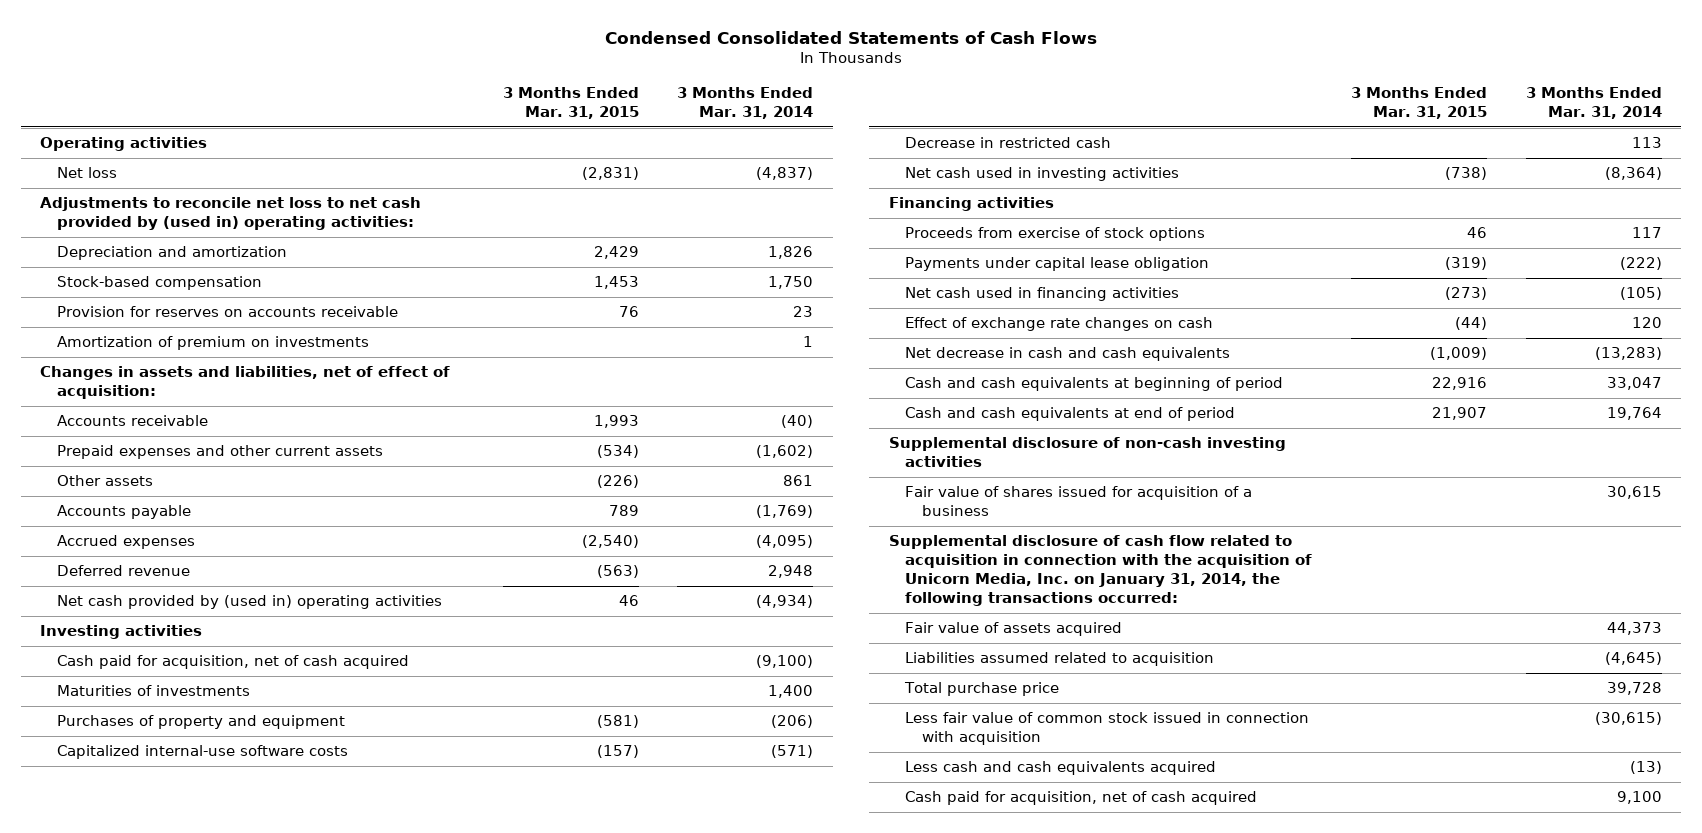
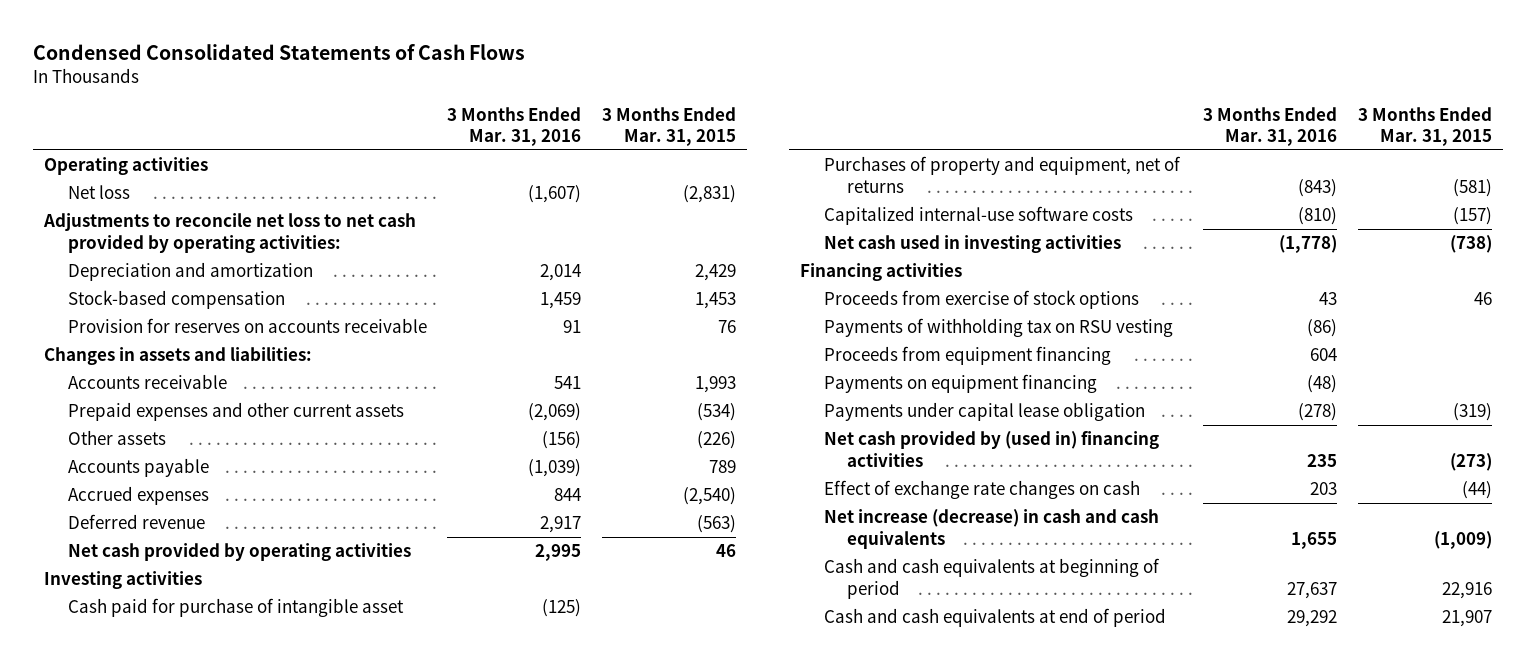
- | 3 Months Ended Mar. 31, 2015 | 3 Months Ended Mar. 31, 2014
+ | 3 Months Ended Mar. 31, 2016 | 3 Months Ended Mar. 31, 2015
- Adjustments to reconcile net loss to net cash provided by (used in) operating activities:
+ Adjustments to reconcile net loss to net cash provided by operating activities:
- Amortization of premium on investments | | 1
- Changes in assets and liabilities, net of effect of acquisition:
+ Changes in assets and liabilities:
- Net cash provided by (used in) operating activities | 46 | (4,934)
+ Net cash provided by operating activities | 2,995 | 46
- Cash paid for acquisition, net of cash acquired | | (9,100)
- Maturities of investments | | 1,400
- Purchases of property and equipment | (581) | (206)
+ Cash paid for purchase of intangible asset | (125) |
+ Purchases of property and equipment, net of returns | (843) | (581)
- Decrease in restricted cash | | 113
+ Payments of withholding tax on RSU vesting | (86) |
+ Proceeds from equipment financing | 604 |
+ Payments on equipment financing | (48) |
- Net cash used in financing activities | (273) | (105)
+ Net cash provided by (used in) financing activities | 235 | (273)
- Net decrease in cash and cash equivalents | (1,009) | (13,283)
+ Net increase (decrease) in cash and cash equivalents | 1,655 | (1,009)
- Supplemental disclosure of non-cash investing activities
- Fair value of shares issued for acquisition of a business | | 30,615
- Supplemental disclosure of cash flow related to acquisition in connection with the acquisition of Unicorn Media, Inc. on January 31, 2014, the following transactions occurred:
- Fair value of assets acquired | | 44,373
- Liabilities assumed related to acquisition | | (4,645)
- Total purchase price | | 39,728
- Less fair value of common stock issued in connection with acquisition | | (30,615)
- Less cash and cash equivalents acquired | | (13)
- Cash paid for acquisition, net of cash acquired | | 9,100

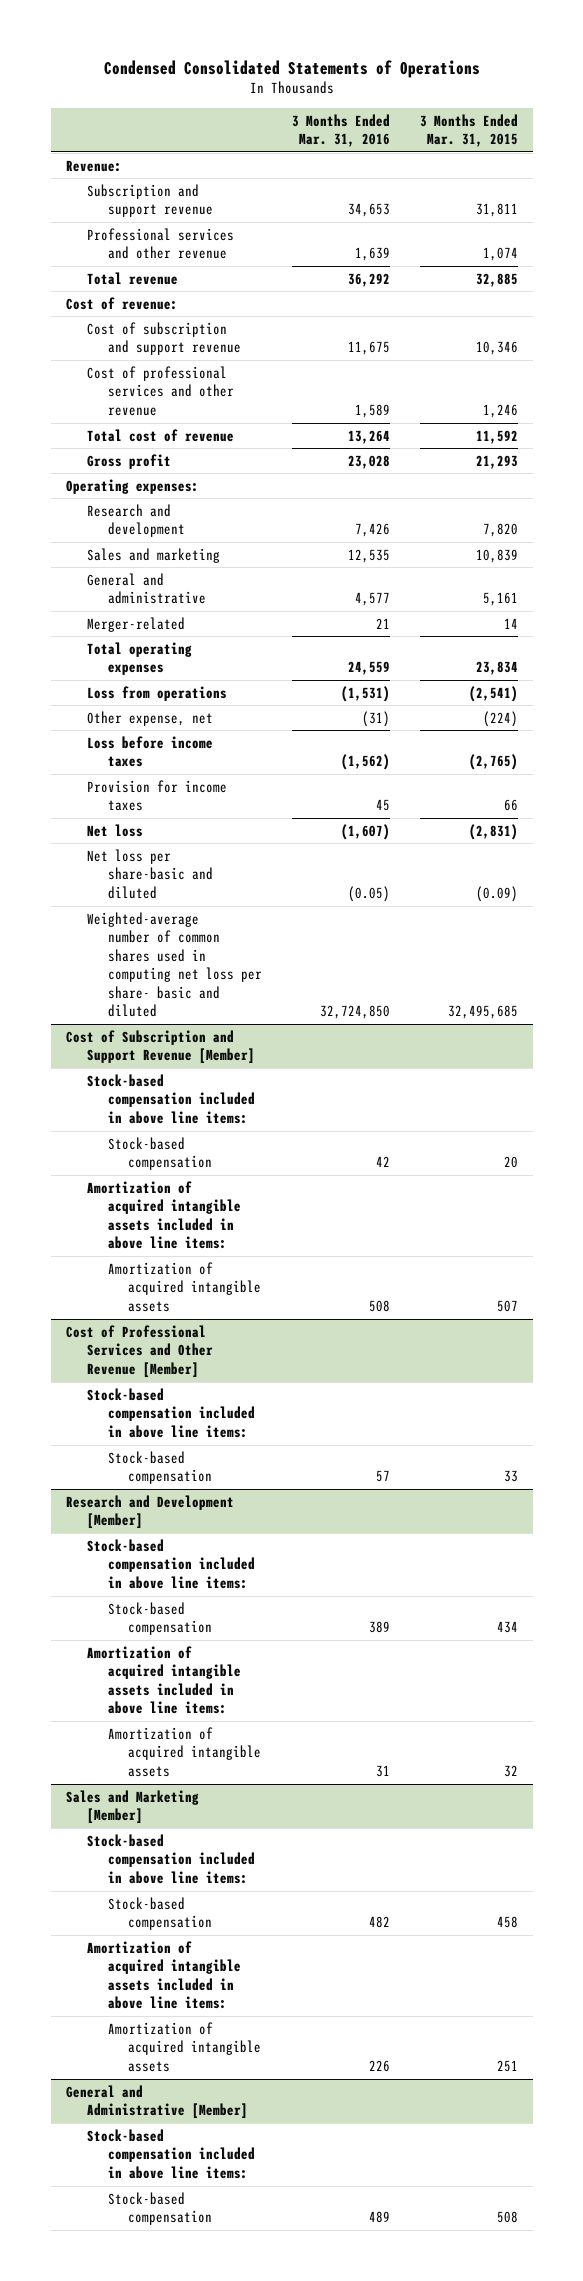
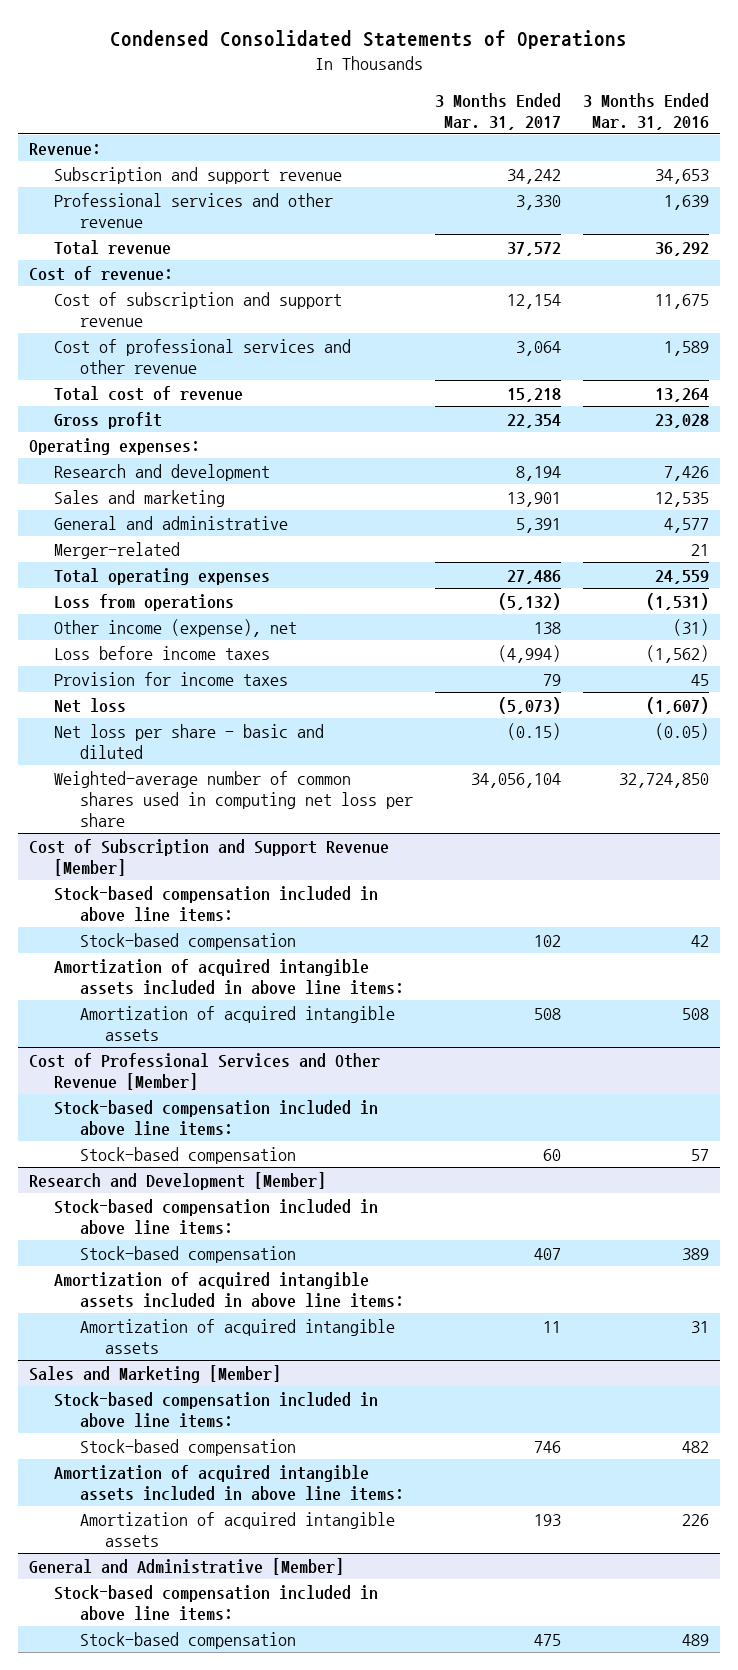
- | 3 Months Ended Mar. 31, 2016 | 3 Months Ended Mar. 31, 2015
+ | 3 Months Ended Mar. 31, 2017 | 3 Months Ended Mar. 31, 2016
- Other expense, net | (31) | (224)
+ Other income (expense), net | 138 | (31)
- Net loss per share-basic and diluted | (0.05) | (0.09)
- Weighted-average number of common shares used in computing net loss per share- basic and diluted | 32,724,850 | 32,495,685
+ Net loss per share - basic and diluted | (0.15) | (0.05)
+ Weighted-average number of common shares used in computing net loss per share | 34,056,104 | 32,724,850

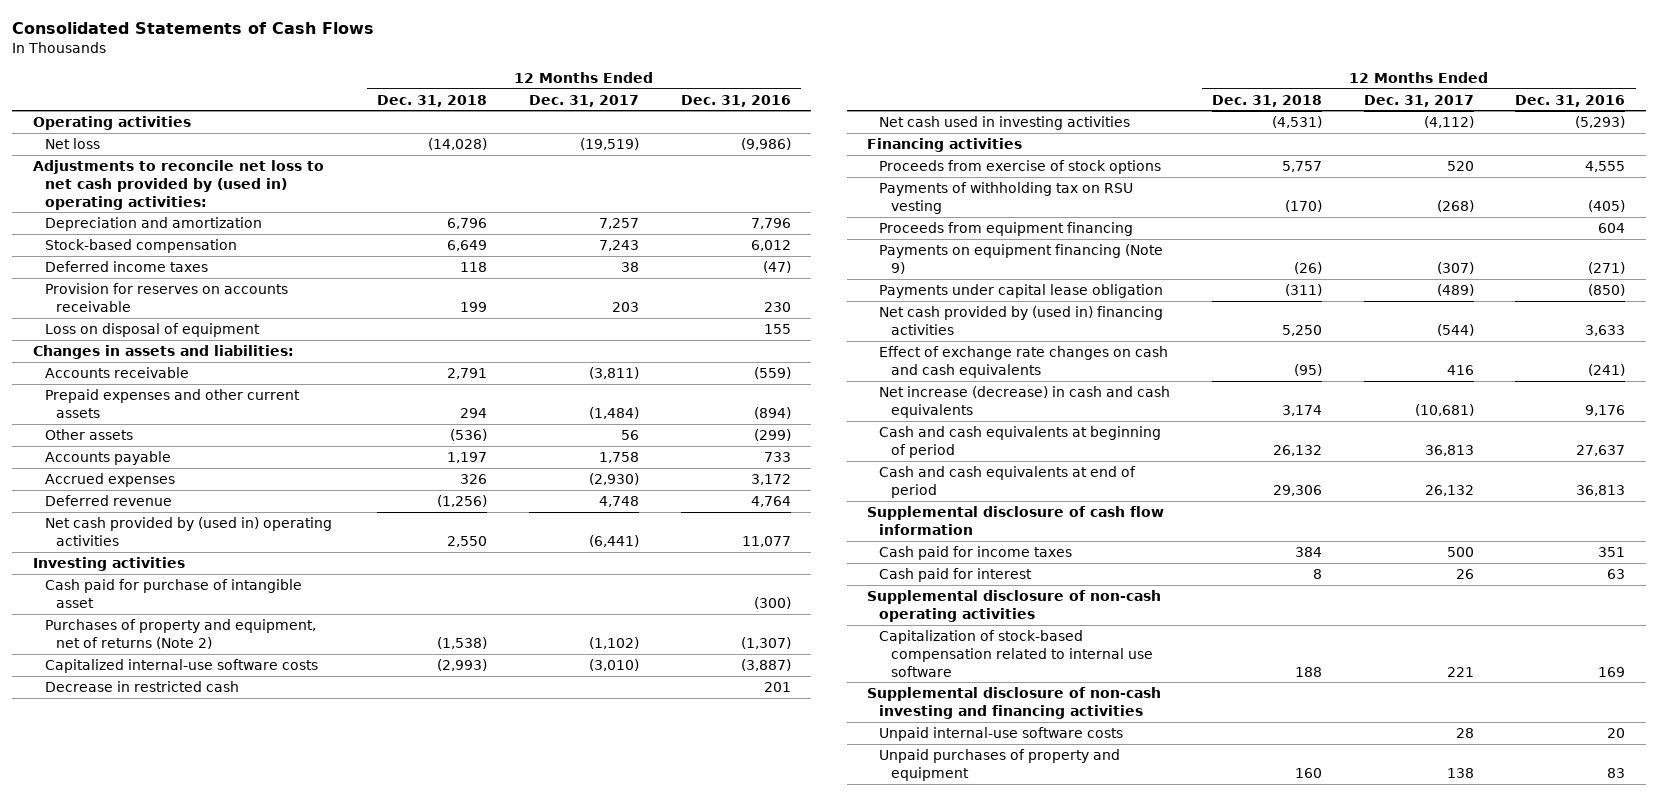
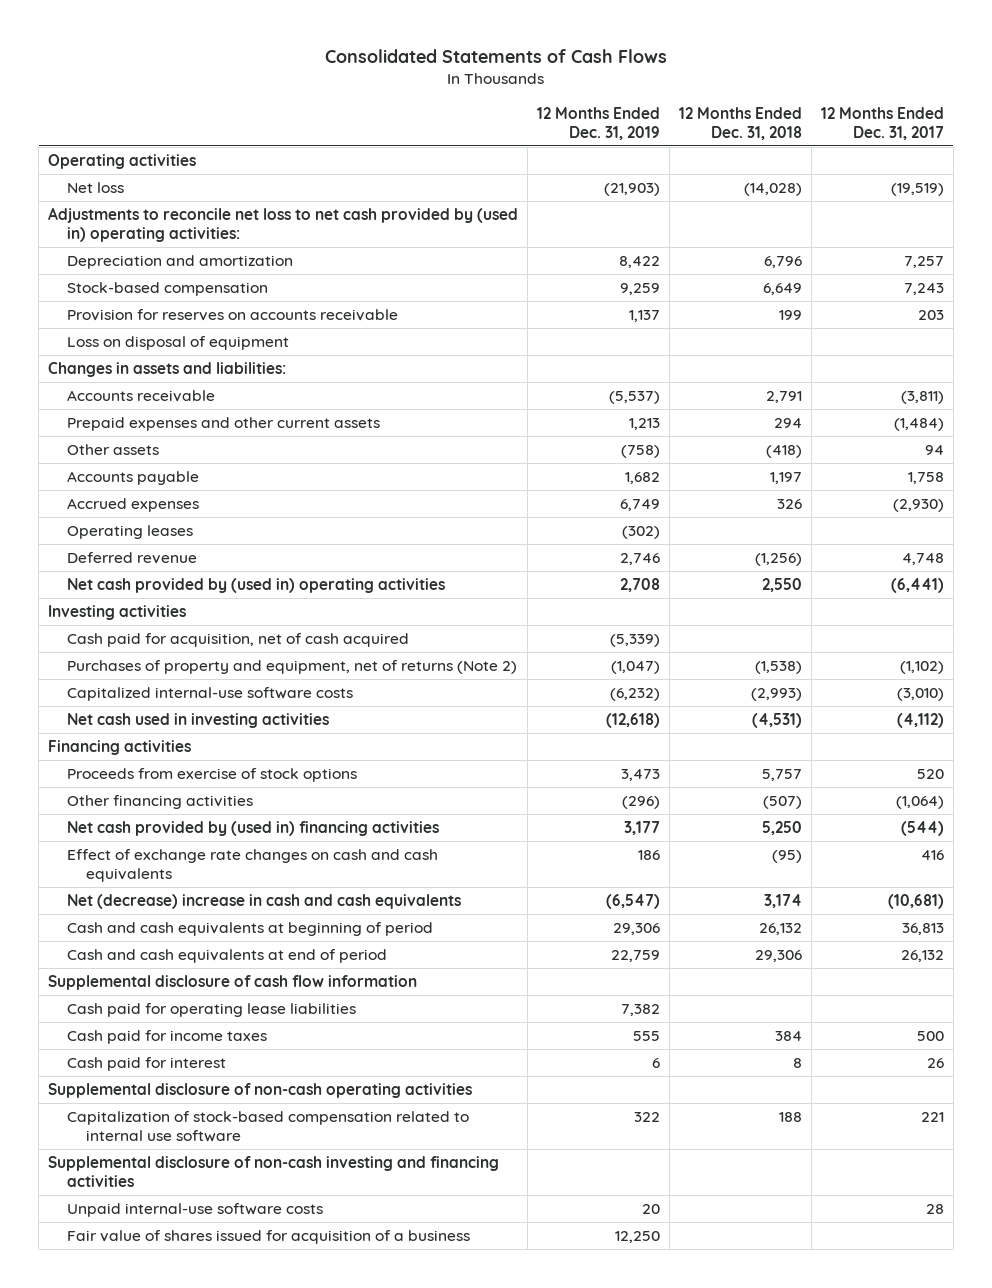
- | 12 Months Ended Dec. 31, 2018 | 12 Months Ended Dec. 31, 2017 | 12 Months Ended Dec. 31, 2016
+ | 12 Months Ended Dec. 31, 2019 | 12 Months Ended Dec. 31, 2018 | 12 Months Ended Dec. 31, 2017
- Deferred income taxes | 118 | 38 | (47)
- Other assets | (536) | 56 | (299)
+ Other assets | (758) | (418) | 94
+ Operating leases | (302) | |
- Cash paid for purchase of intangible asset | | | (300)
+ Cash paid for acquisition, net of cash acquired | (5,339) | |
- Decrease in restricted cash | | | 201
- Payments of withholding tax on RSU vesting | (170) | (268) | (405)
- Proceeds from equipment financing | | | 604
- Payments on equipment financing (Note 9) | (26) | (307) | (271)
- Payments under capital lease obligation | (311) | (489) | (850)
+ Other financing activities | (296) | (507) | (1,064)
- Net increase (decrease) in cash and cash equivalents | 3,174 | (10,681) | 9,176
+ Net (decrease) increase in cash and cash equivalents | (6,547) | 3,174 | (10,681)
+ Cash paid for operating lease liabilities | 7,382 | |
- Unpaid purchases of property and equipment | 160 | 138 | 83
+ Fair value of shares issued for acquisition of a business | 12,250 | |

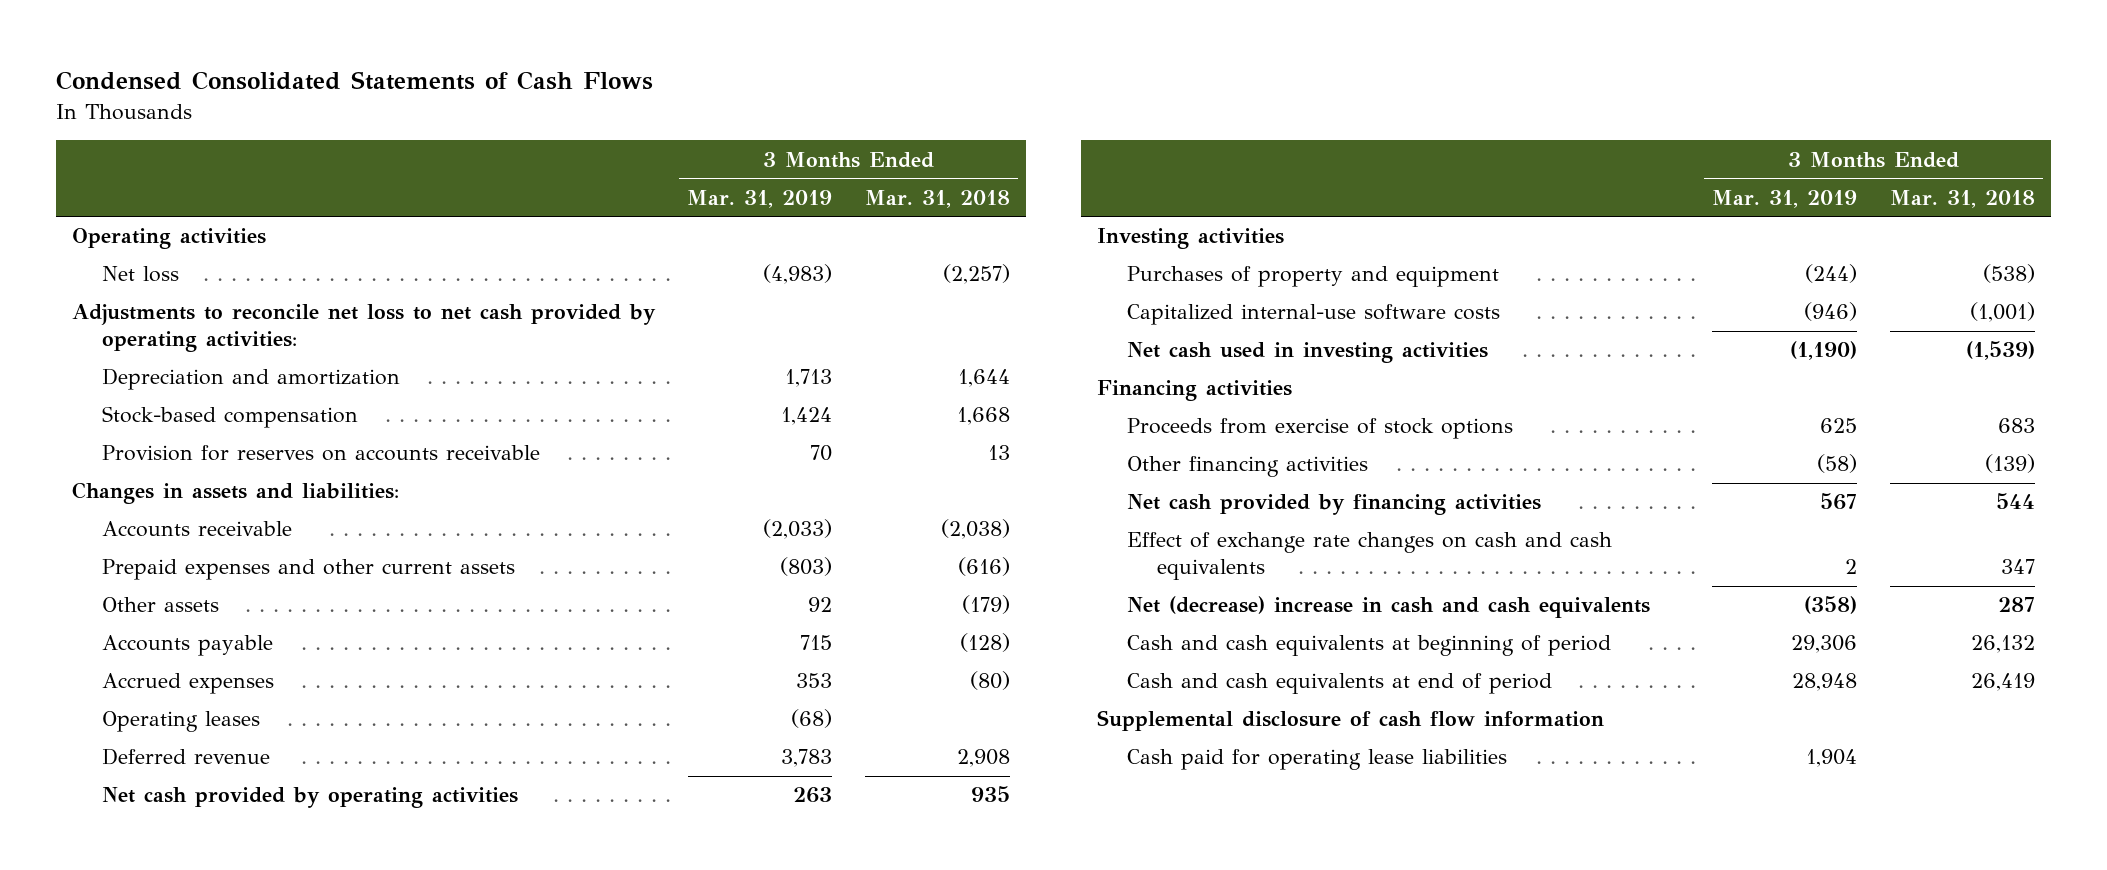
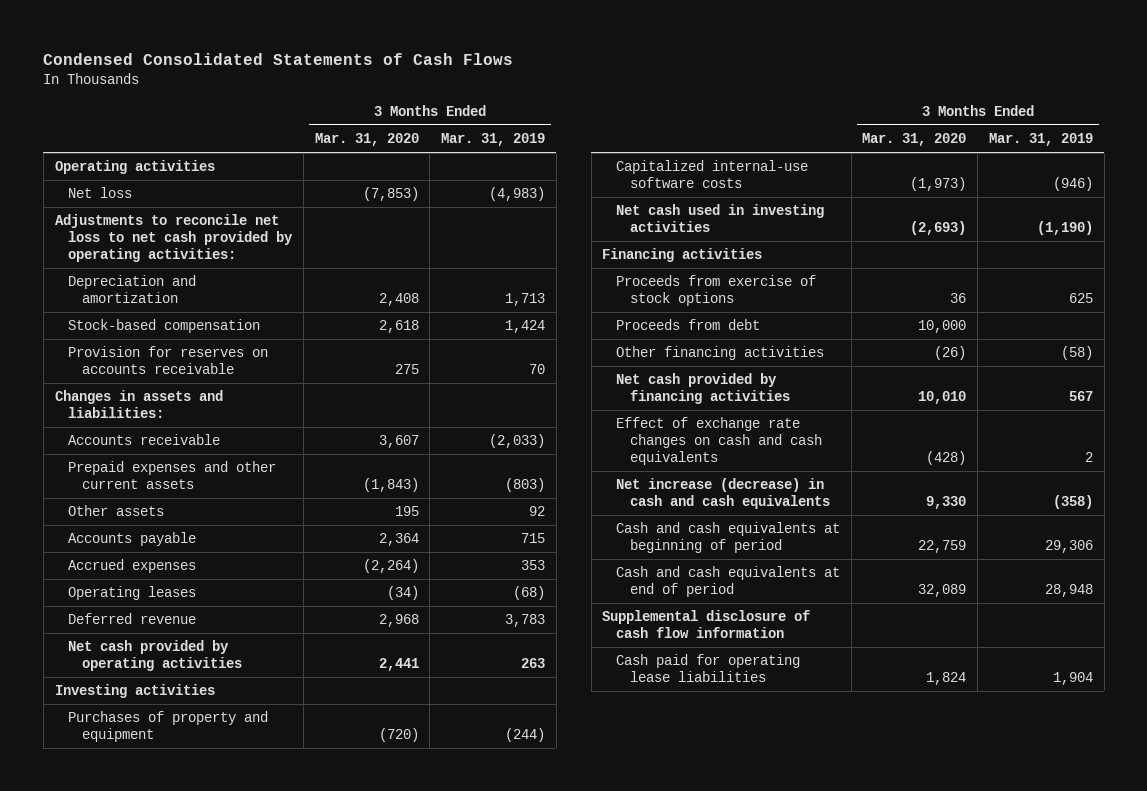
- | 3 Months Ended Mar. 31, 2019 | 3 Months Ended Mar. 31, 2018
+ | 3 Months Ended Mar. 31, 2020 | 3 Months Ended Mar. 31, 2019
+ Proceeds from debt | 10,000 |
- Net (decrease) increase in cash and cash equivalents | (358) | 287
+ Net increase (decrease) in cash and cash equivalents | 9,330 | (358)

